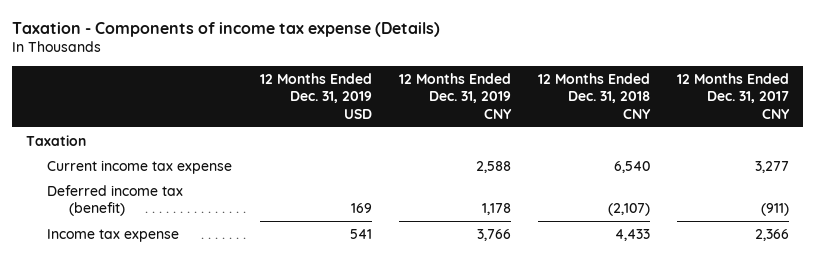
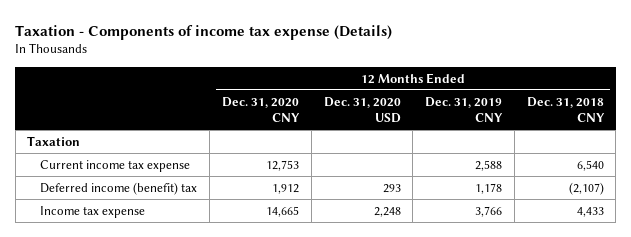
- | 12 Months Ended Dec. 31, 2019 USD | 12 Months Ended Dec. 31, 2019 CNY | 12 Months Ended Dec. 31, 2018 CNY | 12 Months Ended Dec. 31, 2017 CNY
+ | 12 Months Ended Dec. 31, 2020 CNY | 12 Months Ended Dec. 31, 2020 USD | 12 Months Ended Dec. 31, 2019 CNY | 12 Months Ended Dec. 31, 2018 CNY
- Deferred income tax (benefit) | 169 | 1,178 | (2,107) | (911)
+ Deferred income (benefit) tax | 1,912 | 293 | 1,178 | (2,107)

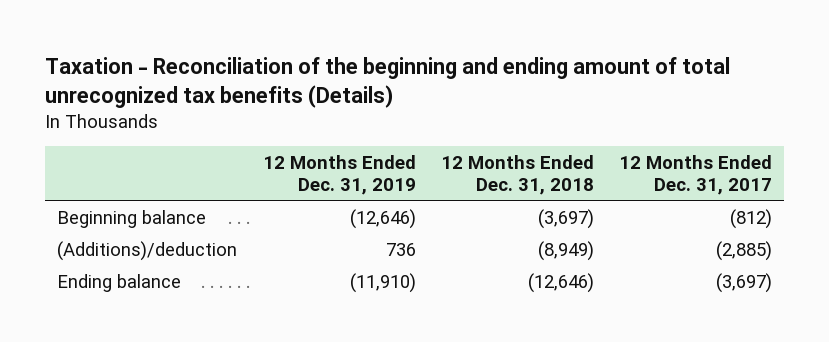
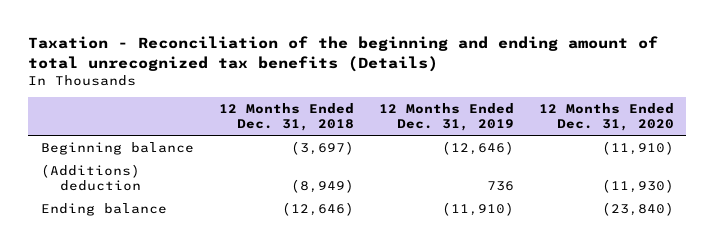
- | 12 Months Ended Dec. 31, 2019 | 12 Months Ended Dec. 31, 2018 | 12 Months Ended Dec. 31, 2017
+ | 12 Months Ended Dec. 31, 2018 | 12 Months Ended Dec. 31, 2019 | 12 Months Ended Dec. 31, 2020
- (Additions)/deduction | 736 | (8,949) | (2,885)
+ (Additions) deduction | (8,949) | 736 | (11,930)

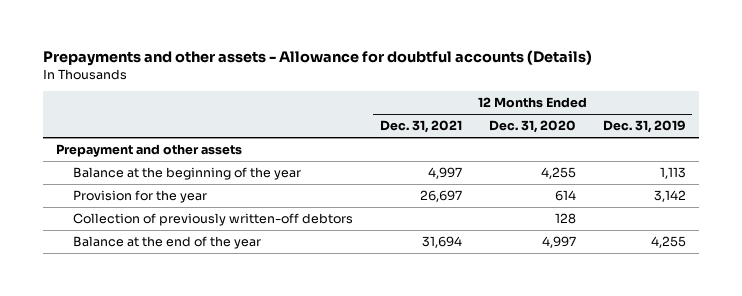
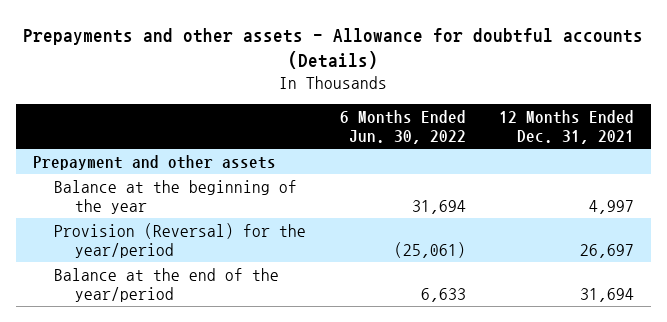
- | 12 Months Ended Dec. 31, 2021 | 12 Months Ended Dec. 31, 2020 | 12 Months Ended Dec. 31, 2019
+ | 6 Months Ended Jun. 30, 2022 | 12 Months Ended Dec. 31, 2021
- Provision for the year | 26,697 | 614 | 3,142
- Collection of previously written-off debtors | | 128 |
- Balance at the end of the year | 31,694 | 4,997 | 4,255
+ Provision (Reversal) for the year/period | (25,061) | 26,697
+ Balance at the end of the year/period | 6,633 | 31,694

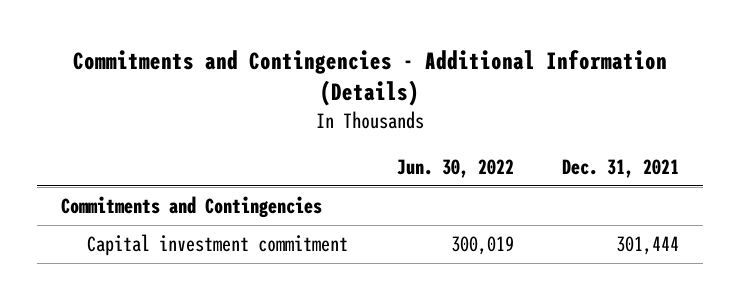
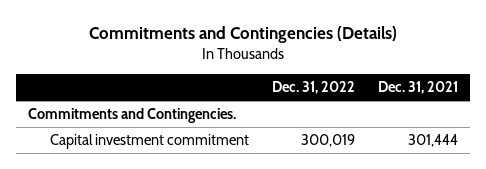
- Commitments and Contingencies - Additional Information (Details)
+ Commitments and Contingencies (Details)
- | Jun. 30, 2022 | Dec. 31, 2021
+ | Dec. 31, 2022 | Dec. 31, 2021
- Commitments and Contingencies
+ Commitments and Contingencies.

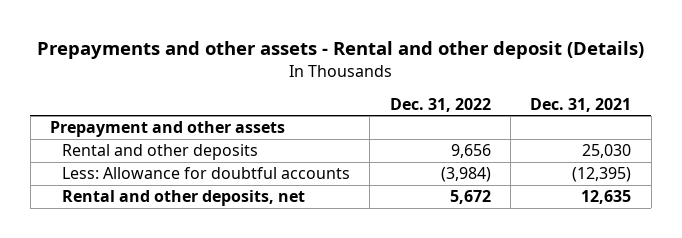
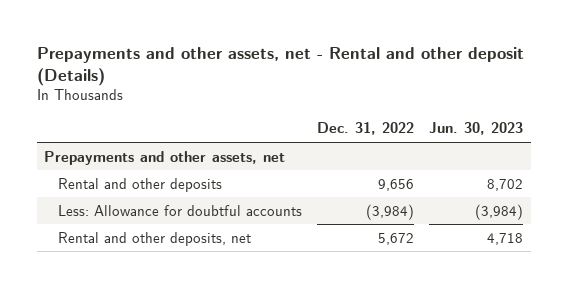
- Prepayments and other assets - Rental and other deposit (Details)
+ Prepayments and other assets, net - Rental and other deposit (Details)
- | Dec. 31, 2022 | Dec. 31, 2021
+ | Dec. 31, 2022 | Jun. 30, 2023
- Prepayment and other assets
+ Prepayments and other assets, net

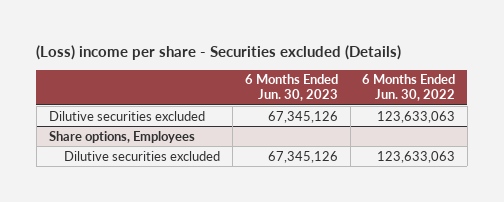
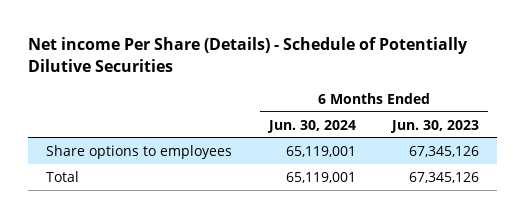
- (Loss) income per share - Securities excluded (Details)
+ Net income Per Share (Details) - Schedule of Potentially Dilutive Securities
- | 6 Months Ended Jun. 30, 2023 | 6 Months Ended Jun. 30, 2022
+ | 6 Months Ended Jun. 30, 2024 | 6 Months Ended Jun. 30, 2023
- Dilutive securities excluded | 67,345,126 | 123,633,063
- Share options, Employees
- Dilutive securities excluded | 67,345,126 | 123,633,063
+ Share options to employees | 65,119,001 | 67,345,126
+ Total | 65,119,001 | 67,345,126

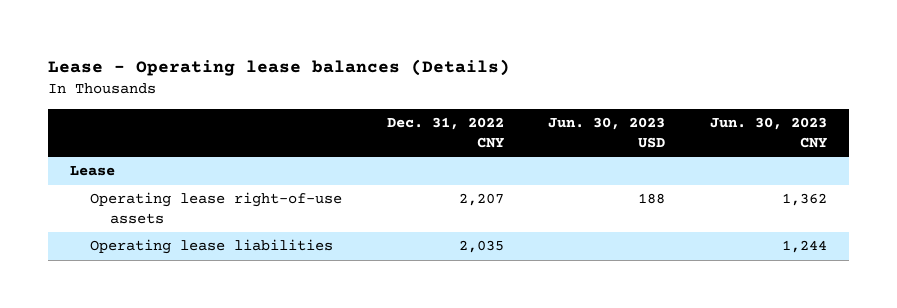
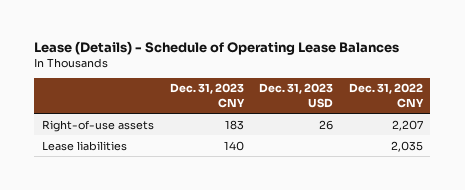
- Lease - Operating lease balances (Details)
+ Lease (Details) - Schedule of Operating Lease Balances
- | Dec. 31, 2022 CNY | Jun. 30, 2023 USD | Jun. 30, 2023 CNY
+ | Dec. 31, 2023 CNY | Dec. 31, 2023 USD | Dec. 31, 2022 CNY
- Lease
- Operating lease right-of-use assets | 2,207 | 188 | 1,362
- Operating lease liabilities | 2,035 | | 1,244
+ Right-of-use assets | 183 | 26 | 2,207
+ Lease liabilities | 140 | | 2,035

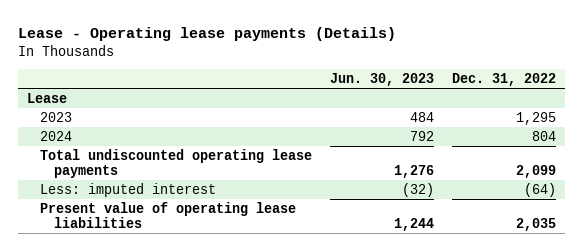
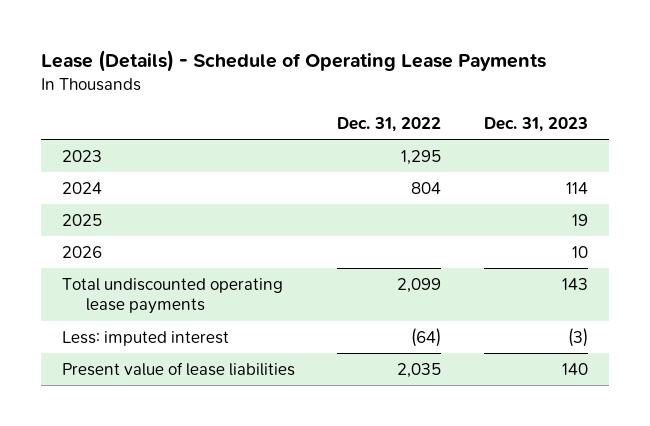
- Lease - Operating lease payments (Details)
+ Lease (Details) - Schedule of Operating Lease Payments
- | Jun. 30, 2023 | Dec. 31, 2022
+ | Dec. 31, 2022 | Dec. 31, 2023
- Lease
+ 2025 | | 19
+ 2026 | | 10
- Present value of operating lease liabilities | 1,244 | 2,035
+ Present value of lease liabilities | 2,035 | 140

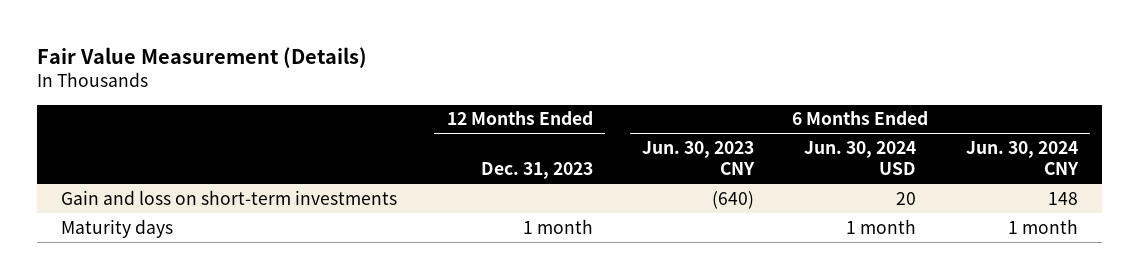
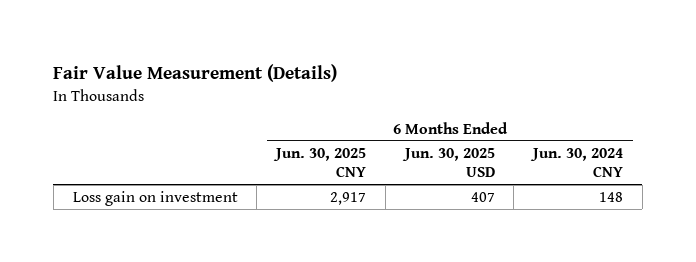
- | 12 Months Ended Dec. 31, 2023 | 6 Months Ended Jun. 30, 2023 CNY | 6 Months Ended Jun. 30, 2024 USD | 6 Months Ended Jun. 30, 2024 CNY
+ | 6 Months Ended Jun. 30, 2025 CNY | 6 Months Ended Jun. 30, 2025 USD | 6 Months Ended Jun. 30, 2024 CNY
- Gain and loss on short-term investments | | (640) | 20 | 148
- Maturity days | 1 month | | 1 month | 1 month
+ Loss gain on investment | 2,917 | 407 | 148

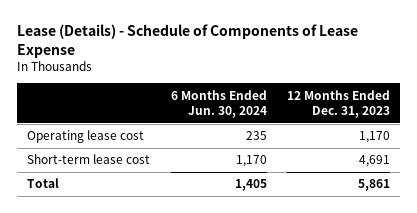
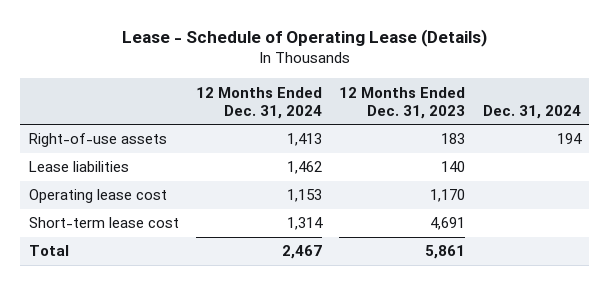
- Lease (Details) - Schedule of Components of Lease Expense
+ Lease - Schedule of Operating Lease (Details)
- | 6 Months Ended Jun. 30, 2024 | 12 Months Ended Dec. 31, 2023
+ | 12 Months Ended Dec. 31, 2024 | 12 Months Ended Dec. 31, 2023 | Dec. 31, 2024
+ Right-of-use assets | 1,413 | 183 | 194
+ Lease liabilities | 1,462 | 140 |

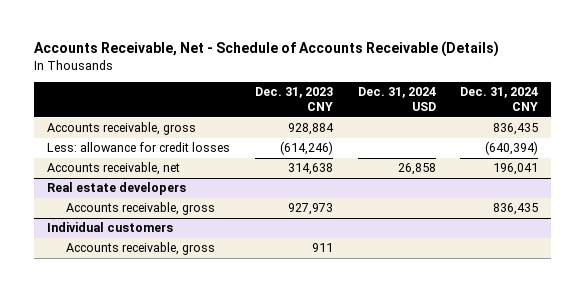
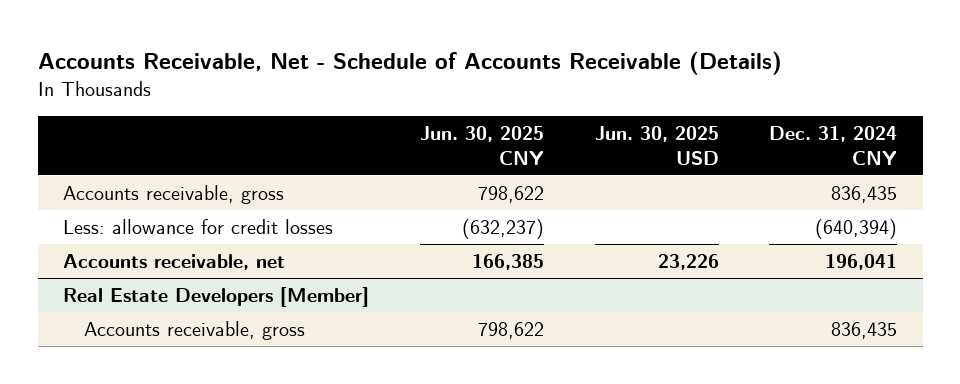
- | Dec. 31, 2023 CNY | Dec. 31, 2024 USD | Dec. 31, 2024 CNY
+ | Jun. 30, 2025 CNY | Jun. 30, 2025 USD | Dec. 31, 2024 CNY
- Real estate developers
+ Real Estate Developers [Member]
- Individual customers
- Accounts receivable, gross | 911 | |

